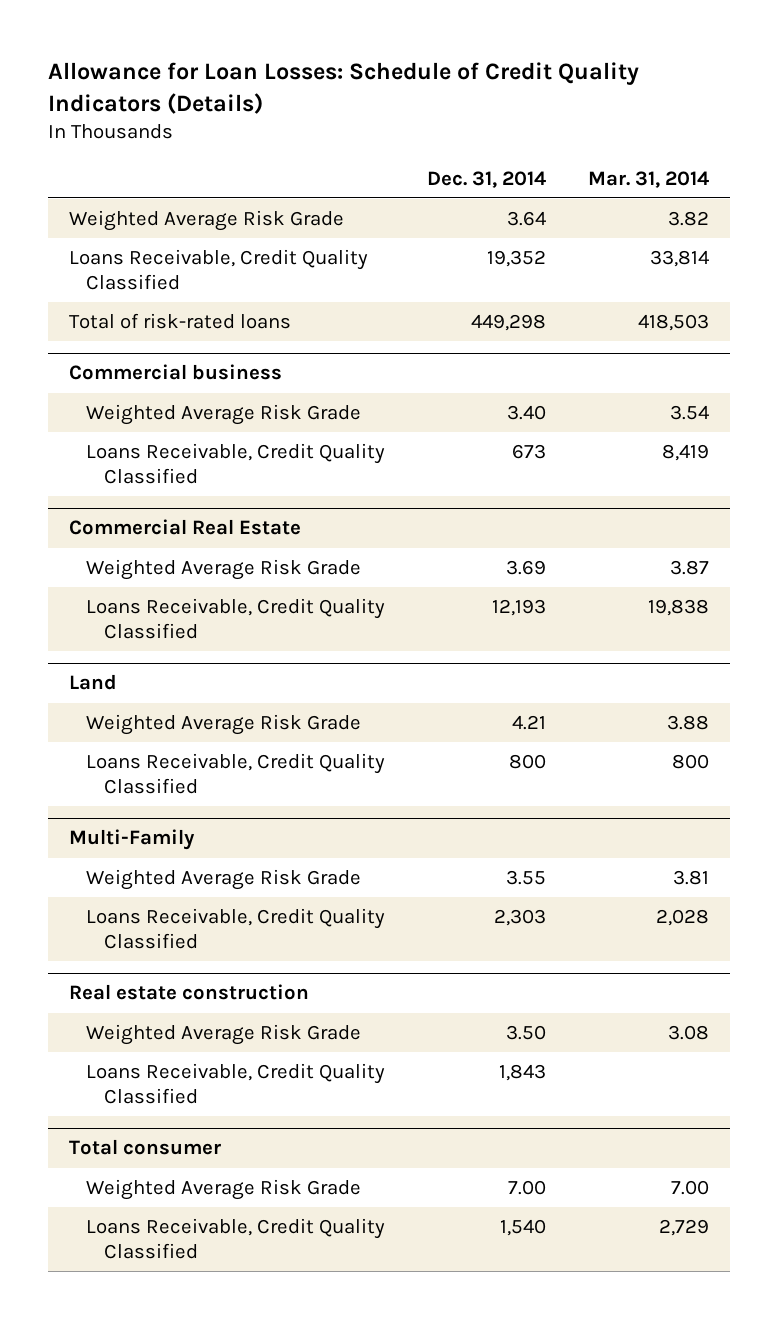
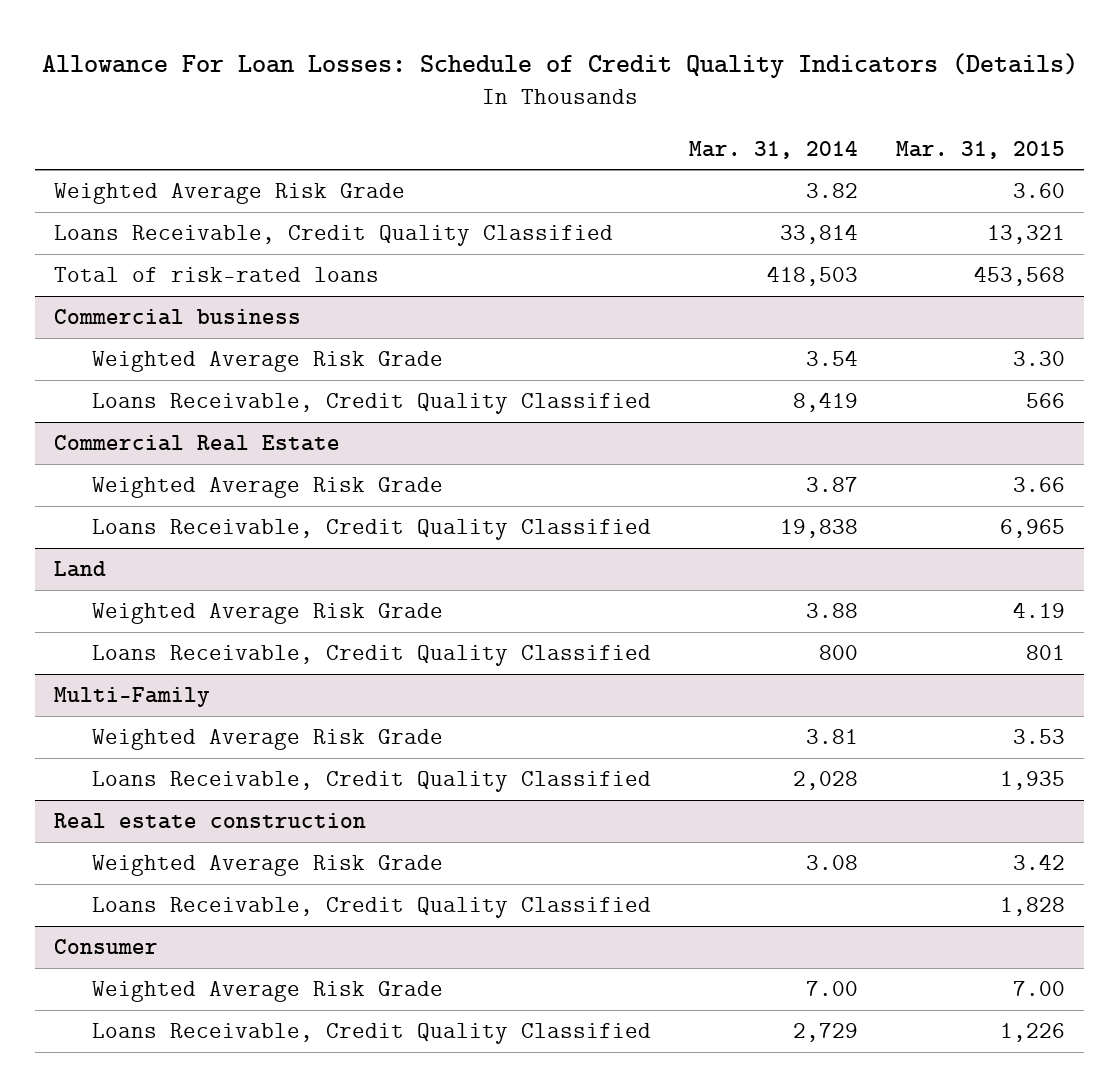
- Allowance for Loan Losses: Schedule of Credit Quality Indicators (Details)
+ Allowance For Loan Losses: Schedule of Credit Quality Indicators (Details)
- | Dec. 31, 2014 | Mar. 31, 2014
+ | Mar. 31, 2014 | Mar. 31, 2015
- Total consumer
+ Consumer

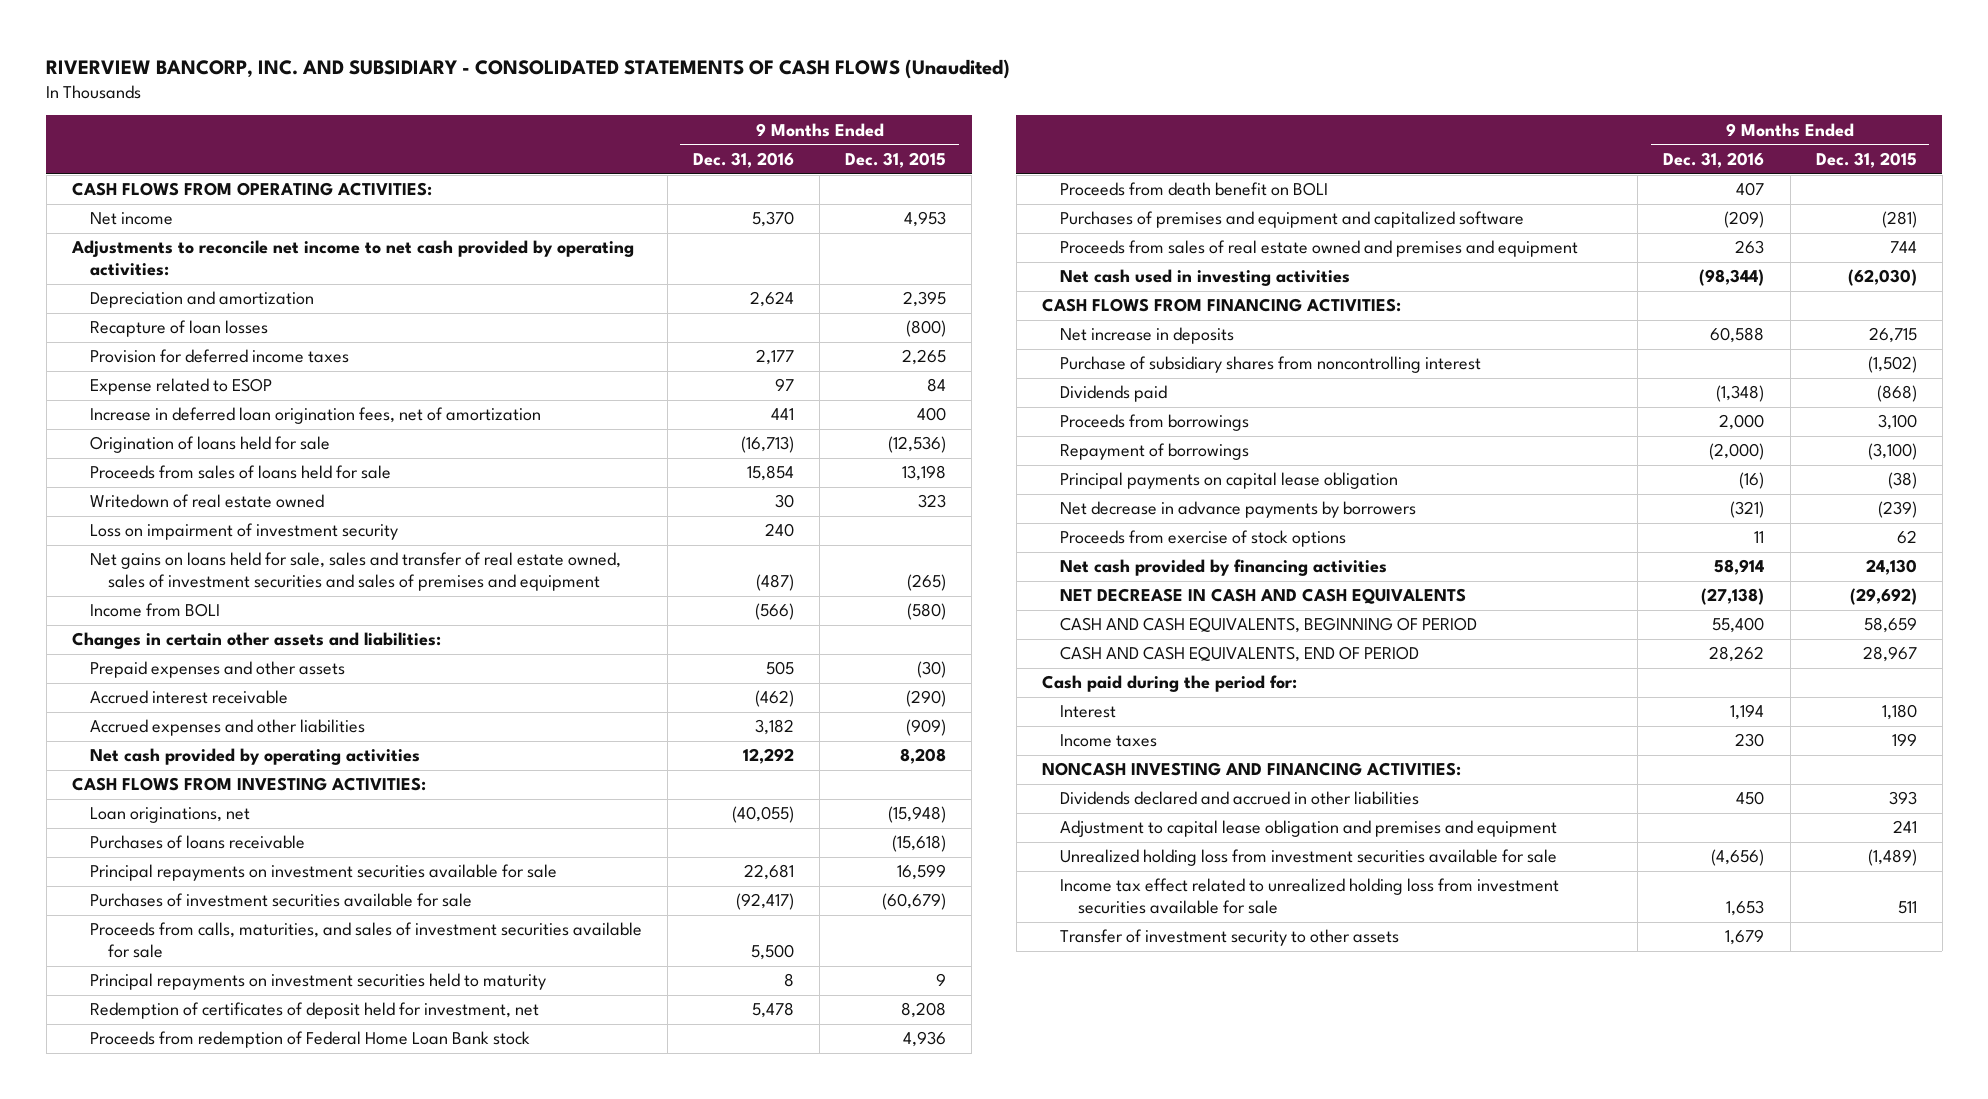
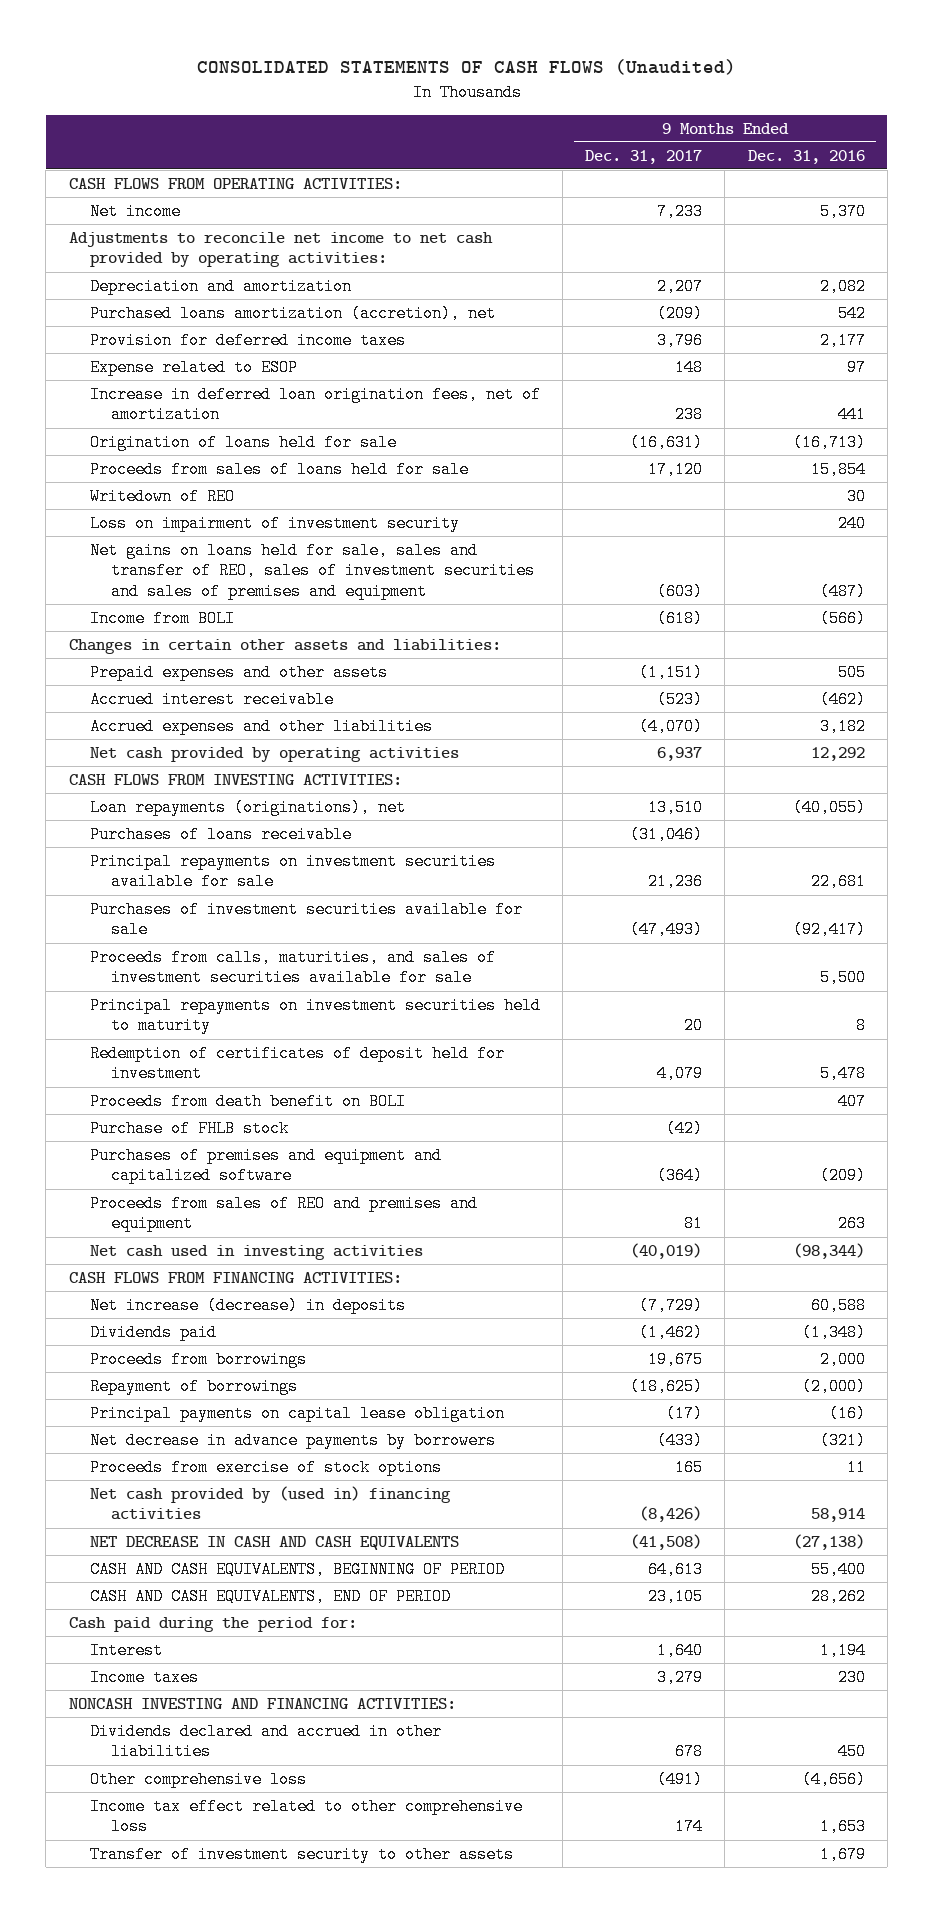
- RIVERVIEW BANCORP, INC. AND SUBSIDIARY - CONSOLIDATED STATEMENTS OF CASH FLOWS (Unaudited)
+ CONSOLIDATED STATEMENTS OF CASH FLOWS (Unaudited)
- | 9 Months Ended Dec. 31, 2016 | 9 Months Ended Dec. 31, 2015
+ | 9 Months Ended Dec. 31, 2017 | 9 Months Ended Dec. 31, 2016
- Depreciation and amortization | 2,624 | 2,395
- Recapture of loan losses | | (800)
+ Depreciation and amortization | 2,207 | 2,082
+ Purchased loans amortization (accretion), net | (209) | 542
- Writedown of real estate owned | 30 | 323
+ Writedown of REO | | 30
- Net gains on loans held for sale, sales and transfer of real estate owned, sales of investment securities and sales of premises and equipment | (487) | (265)
+ Net gains on loans held for sale, sales and transfer of REO, sales of investment securities and sales of premises and equipment | (603) | (487)
- Loan originations, net | (40,055) | (15,948)
+ Loan repayments (originations), net | 13,510 | (40,055)
- Redemption of certificates of deposit held for investment, net | 5,478 | 8,208
- Proceeds from redemption of Federal Home Loan Bank stock | | 4,936
+ Redemption of certificates of deposit held for investment | 4,079 | 5,478
+ Purchase of FHLB stock | (42) |
- Proceeds from sales of real estate owned and premises and equipment | 263 | 744
+ Proceeds from sales of REO and premises and equipment | 81 | 263
- Net increase in deposits | 60,588 | 26,715
- Purchase of subsidiary shares from noncontrolling interest | | (1,502)
+ Net increase (decrease) in deposits | (7,729) | 60,588
- Net cash provided by financing activities | 58,914 | 24,130
+ Net cash provided by (used in) financing activities | (8,426) | 58,914
- Adjustment to capital lease obligation and premises and equipment | | 241
- Unrealized holding loss from investment securities available for sale | (4,656) | (1,489)
- Income tax effect related to unrealized holding loss from investment securities available for sale | 1,653 | 511
+ Other comprehensive loss | (491) | (4,656)
+ Income tax effect related to other comprehensive loss | 174 | 1,653

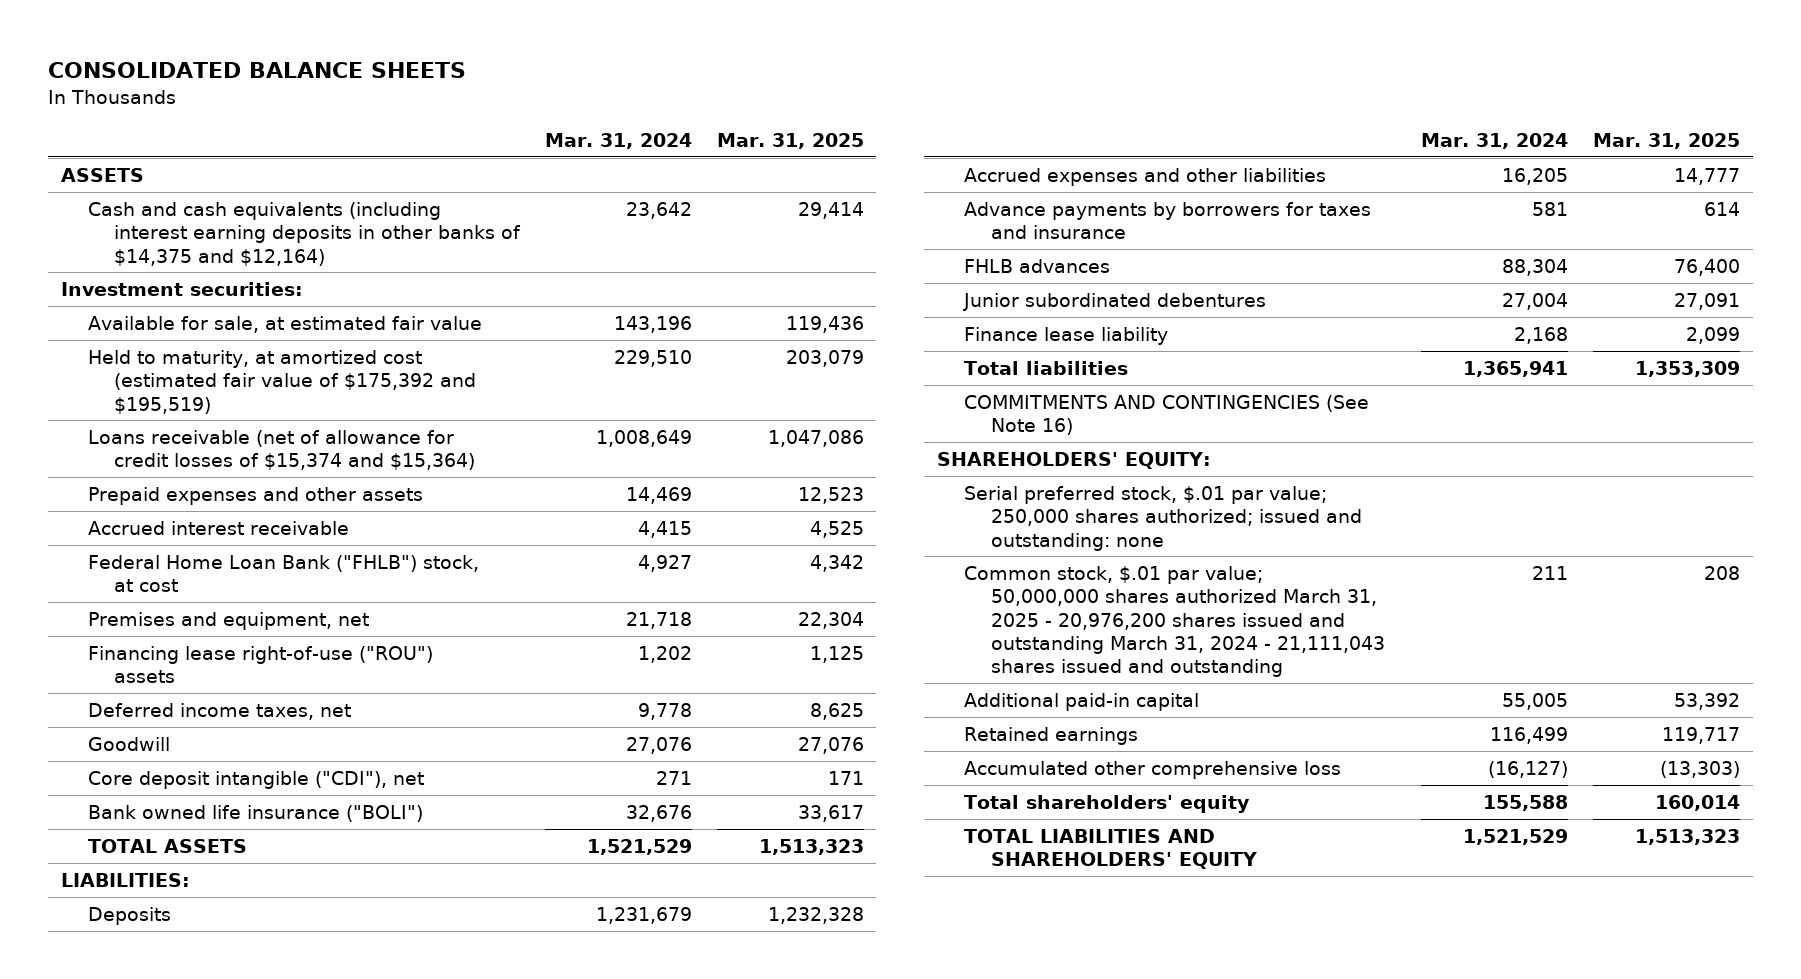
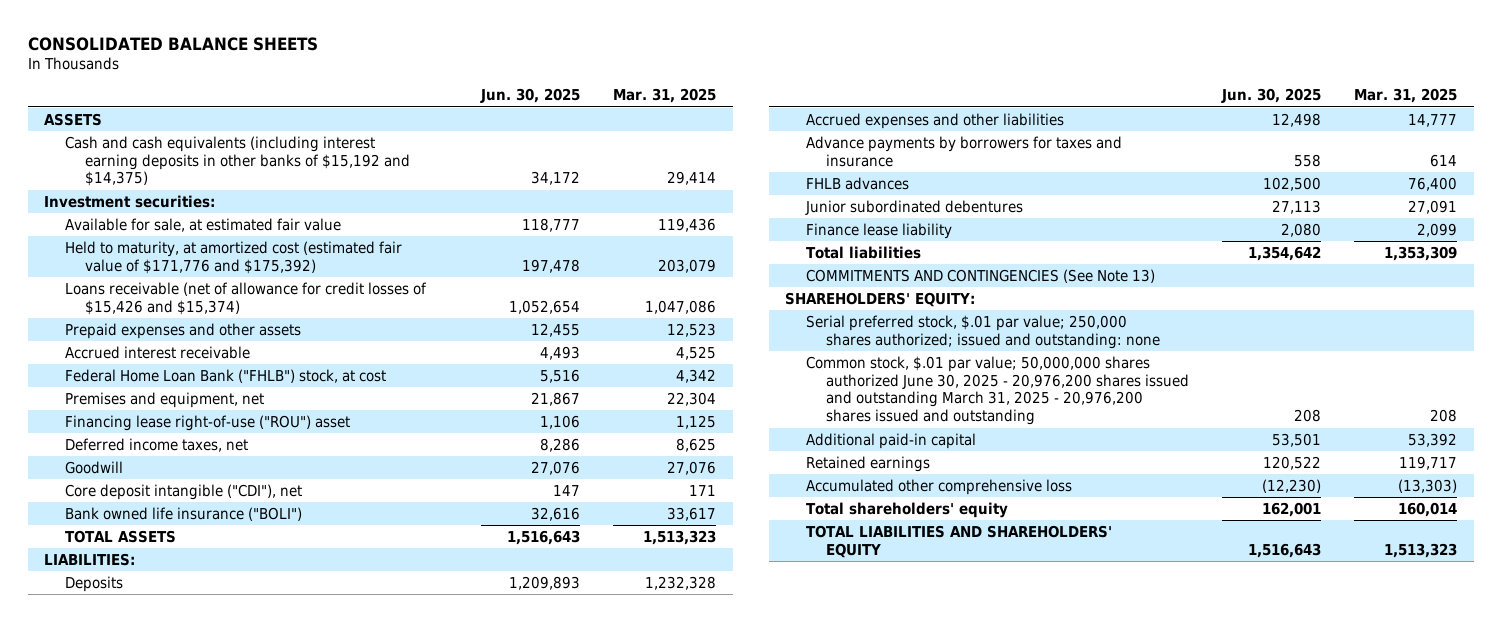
- | Mar. 31, 2024 | Mar. 31, 2025
+ | Jun. 30, 2025 | Mar. 31, 2025
- Cash and cash equivalents (including interest earning deposits in other banks of $14,375 and $12,164) | 23,642 | 29,414
+ Cash and cash equivalents (including interest earning deposits in other banks of $15,192 and $14,375) | 34,172 | 29,414
- Held to maturity, at amortized cost (estimated fair value of $175,392 and $195,519) | 229,510 | 203,079
- Loans receivable (net of allowance for credit losses of $15,374 and $15,364) | 1,008,649 | 1,047,086
+ Held to maturity, at amortized cost (estimated fair value of $171,776 and $175,392) | 197,478 | 203,079
+ Loans receivable (net of allowance for credit losses of $15,426 and $15,374) | 1,052,654 | 1,047,086
- Financing lease right-of-use ("ROU") assets | 1,202 | 1,125
+ Financing lease right-of-use ("ROU") asset | 1,106 | 1,125
- COMMITMENTS AND CONTINGENCIES (See Note 16)
+ COMMITMENTS AND CONTINGENCIES (See Note 13)
- Common stock, $.01 par value; 50,000,000 shares authorized March 31, 2025 - 20,976,200 shares issued and outstanding March 31, 2024 - 21,111,043 shares issued and outstanding | 211 | 208
+ Common stock, $.01 par value; 50,000,000 shares authorized June 30, 2025 - 20,976,200 shares issued and outstanding March 31, 2025 - 20,976,200 shares issued and outstanding | 208 | 208

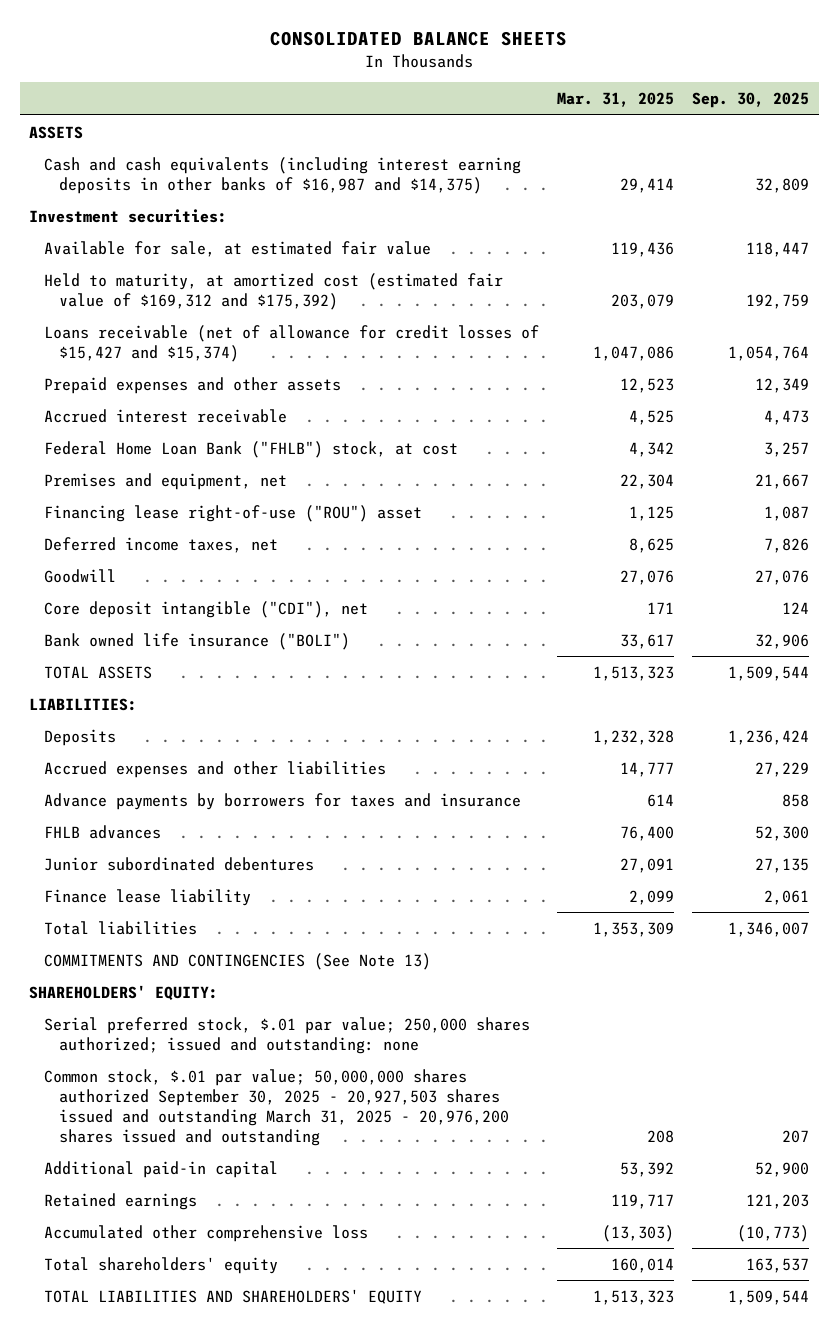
- | Jun. 30, 2025 | Mar. 31, 2025
+ | Mar. 31, 2025 | Sep. 30, 2025
- Cash and cash equivalents (including interest earning deposits in other banks of $15,192 and $14,375) | 34,172 | 29,414
+ Cash and cash equivalents (including interest earning deposits in other banks of $16,987 and $14,375) | 29,414 | 32,809
- Held to maturity, at amortized cost (estimated fair value of $171,776 and $175,392) | 197,478 | 203,079
- Loans receivable (net of allowance for credit losses of $15,426 and $15,374) | 1,052,654 | 1,047,086
+ Held to maturity, at amortized cost (estimated fair value of $169,312 and $175,392) | 203,079 | 192,759
+ Loans receivable (net of allowance for credit losses of $15,427 and $15,374) | 1,047,086 | 1,054,764
- Common stock, $.01 par value; 50,000,000 shares authorized June 30, 2025 - 20,976,200 shares issued and outstanding March 31, 2025 - 20,976,200 shares issued and outstanding | 208 | 208
+ Common stock, $.01 par value; 50,000,000 shares authorized September 30, 2025 - 20,927,503 shares issued and outstanding March 31, 2025 - 20,976,200 shares issued and outstanding | 208 | 207

